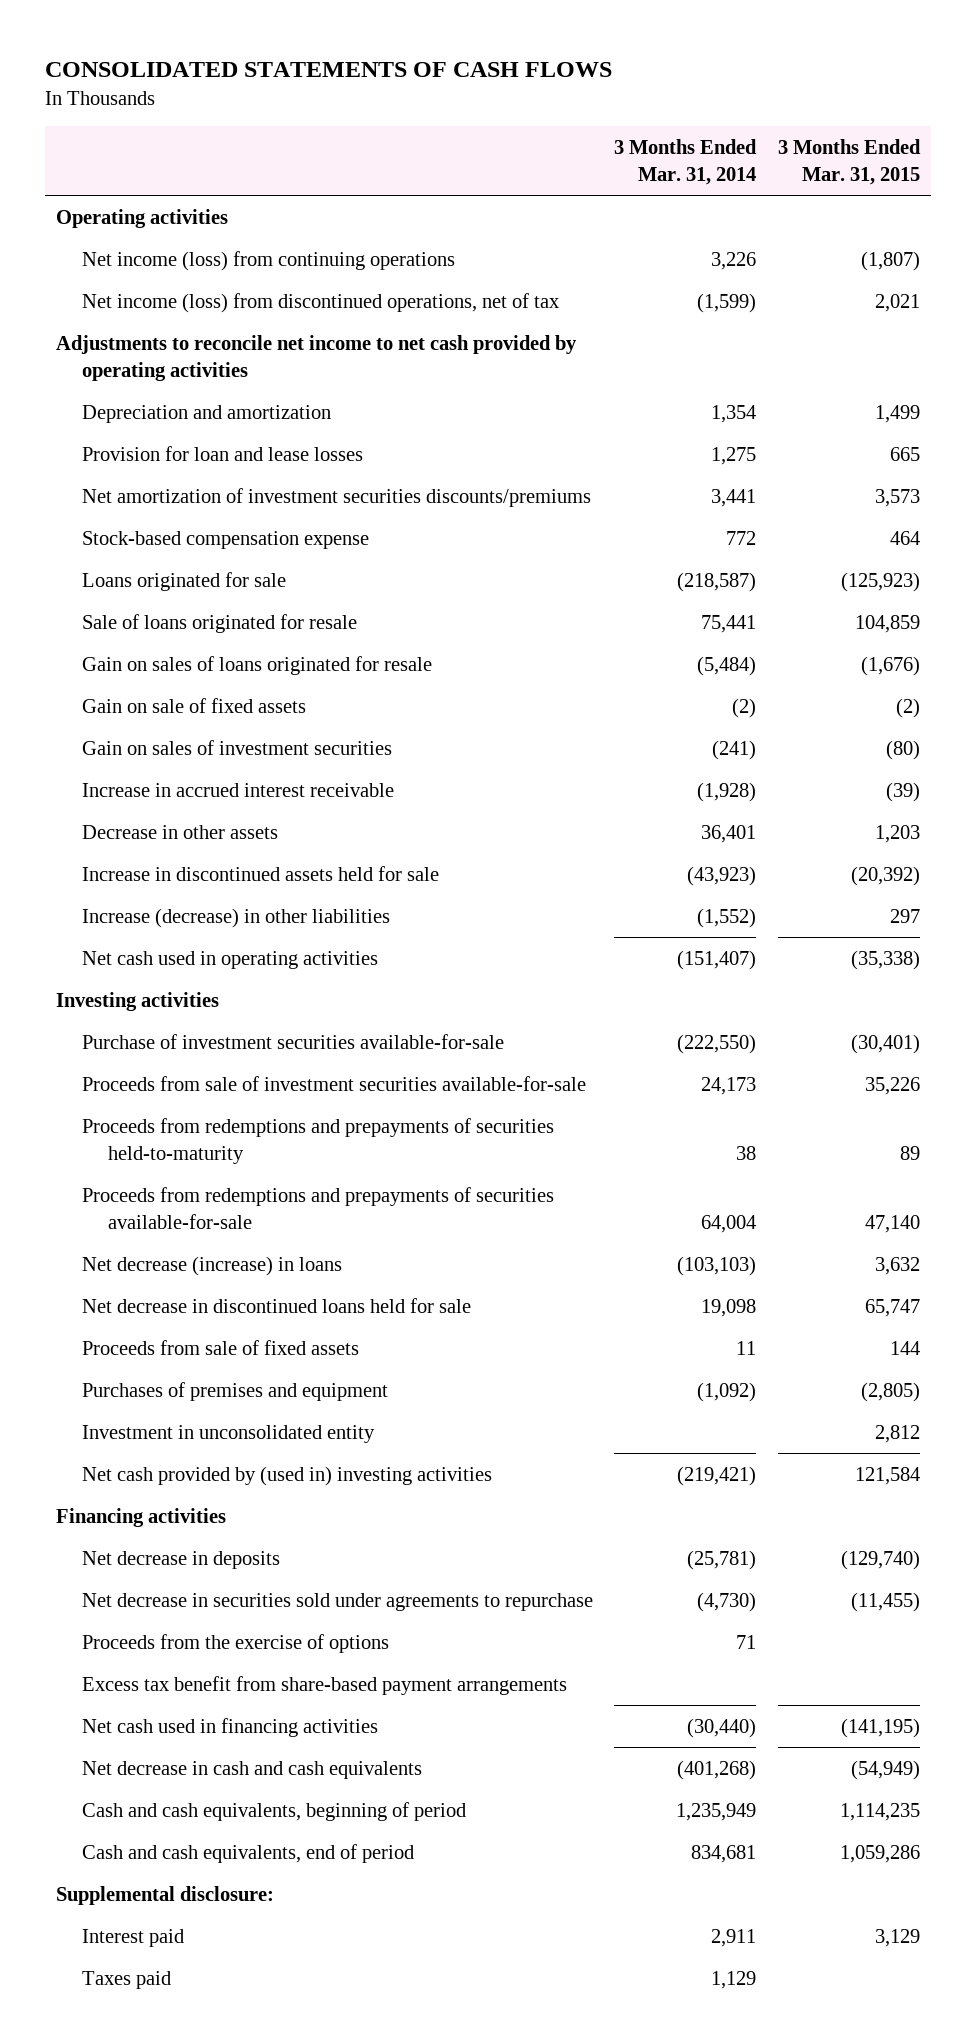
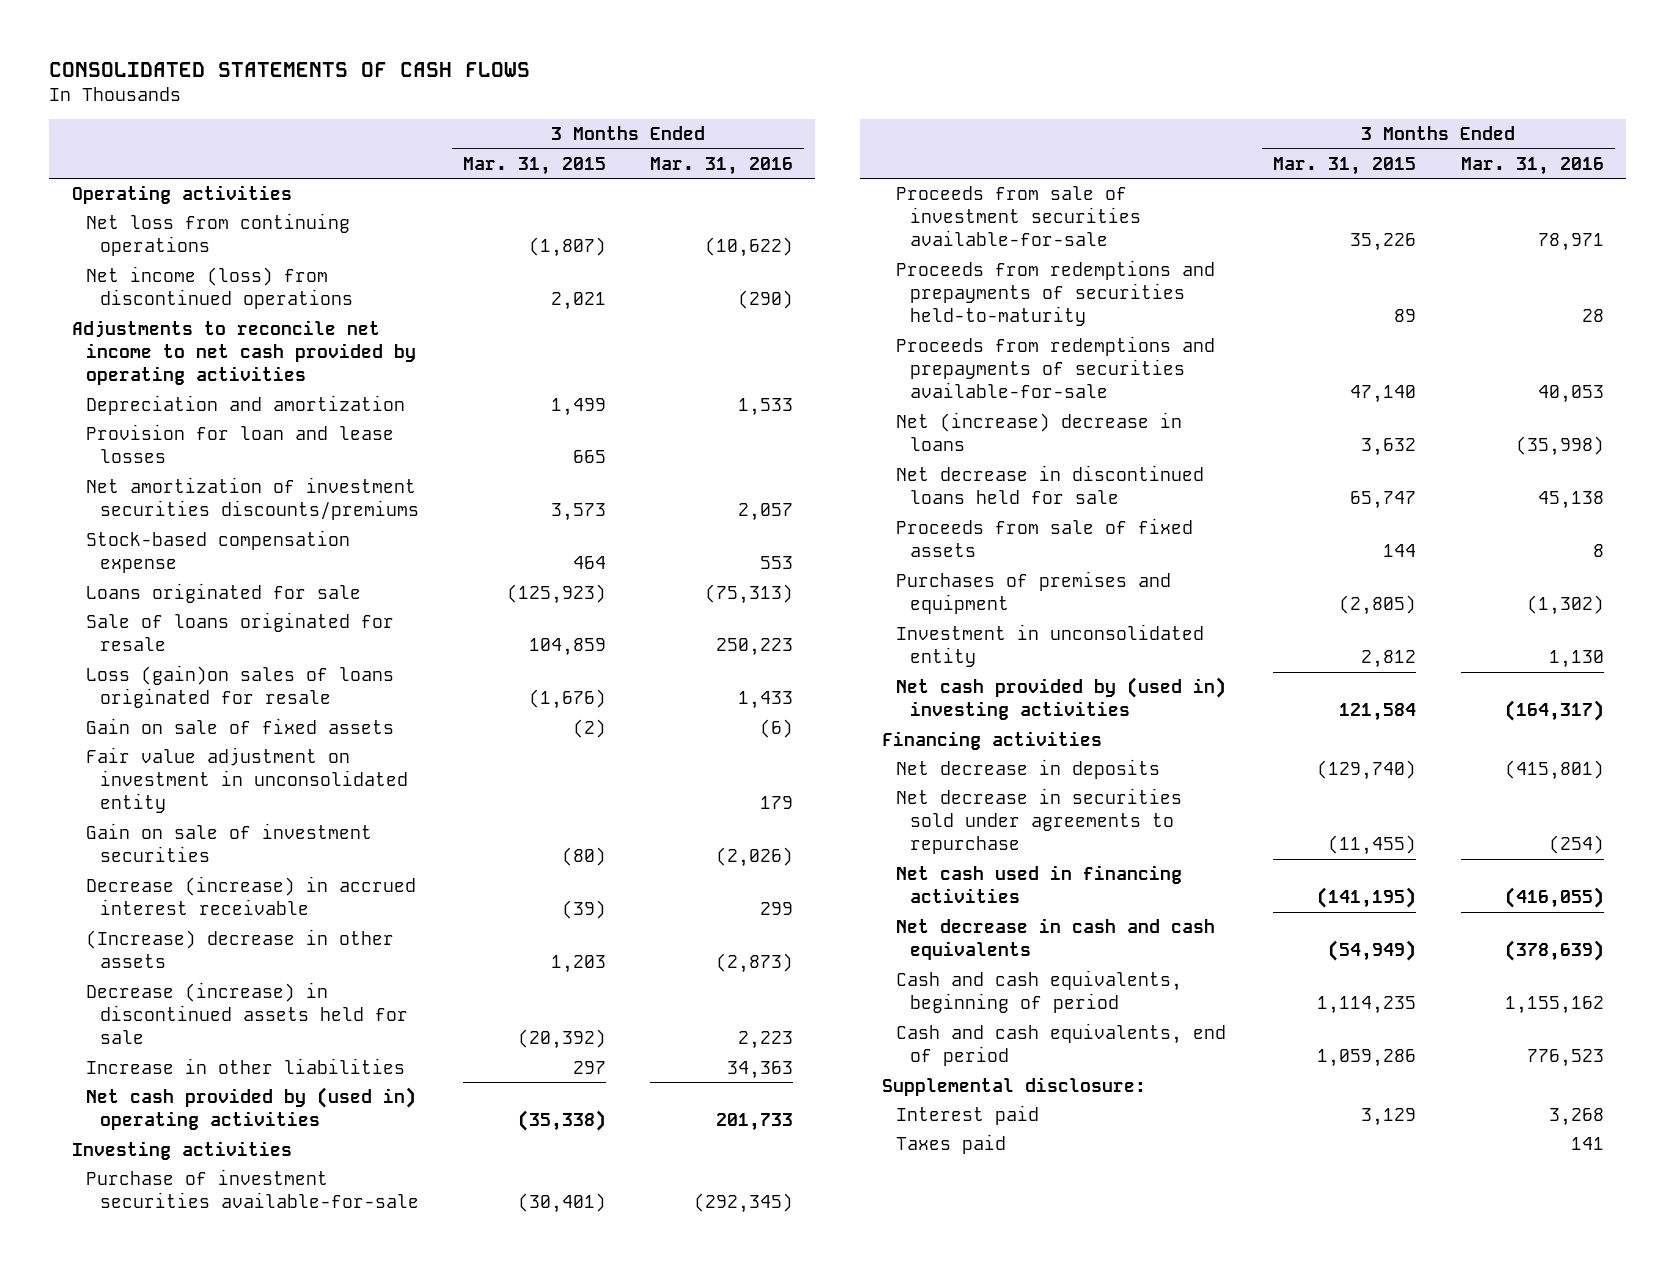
- | 3 Months Ended Mar. 31, 2014 | 3 Months Ended Mar. 31, 2015
+ | 3 Months Ended Mar. 31, 2015 | 3 Months Ended Mar. 31, 2016
- Net income (loss) from continuing operations | 3,226 | (1,807)
- Net income (loss) from discontinued operations, net of tax | (1,599) | 2,021
+ Net loss from continuing operations | (1,807) | (10,622)
+ Net income (loss) from discontinued operations | 2,021 | (290)
- Gain on sales of loans originated for resale | (5,484) | (1,676)
+ Loss (gain)on sales of loans originated for resale | (1,676) | 1,433
- Gain on sales of investment securities | (241) | (80)
- Increase in accrued interest receivable | (1,928) | (39)
- Decrease in other assets | 36,401 | 1,203
- Increase in discontinued assets held for sale | (43,923) | (20,392)
- Increase (decrease) in other liabilities | (1,552) | 297
- Net cash used in operating activities | (151,407) | (35,338)
+ Fair value adjustment on investment in unconsolidated entity | | 179
+ Gain on sale of investment securities | (80) | (2,026)
+ Decrease (increase) in accrued interest receivable | (39) | 299
+ (Increase) decrease in other assets | 1,203 | (2,873)
+ Decrease (increase) in discontinued assets held for sale | (20,392) | 2,223
+ Increase in other liabilities | 297 | 34,363
+ Net cash provided by (used in) operating activities | (35,338) | 201,733
- Net decrease (increase) in loans | (103,103) | 3,632
+ Net (increase) decrease in loans | 3,632 | (35,998)
- Proceeds from the exercise of options | 71 |
- Excess tax benefit from share-based payment arrangements

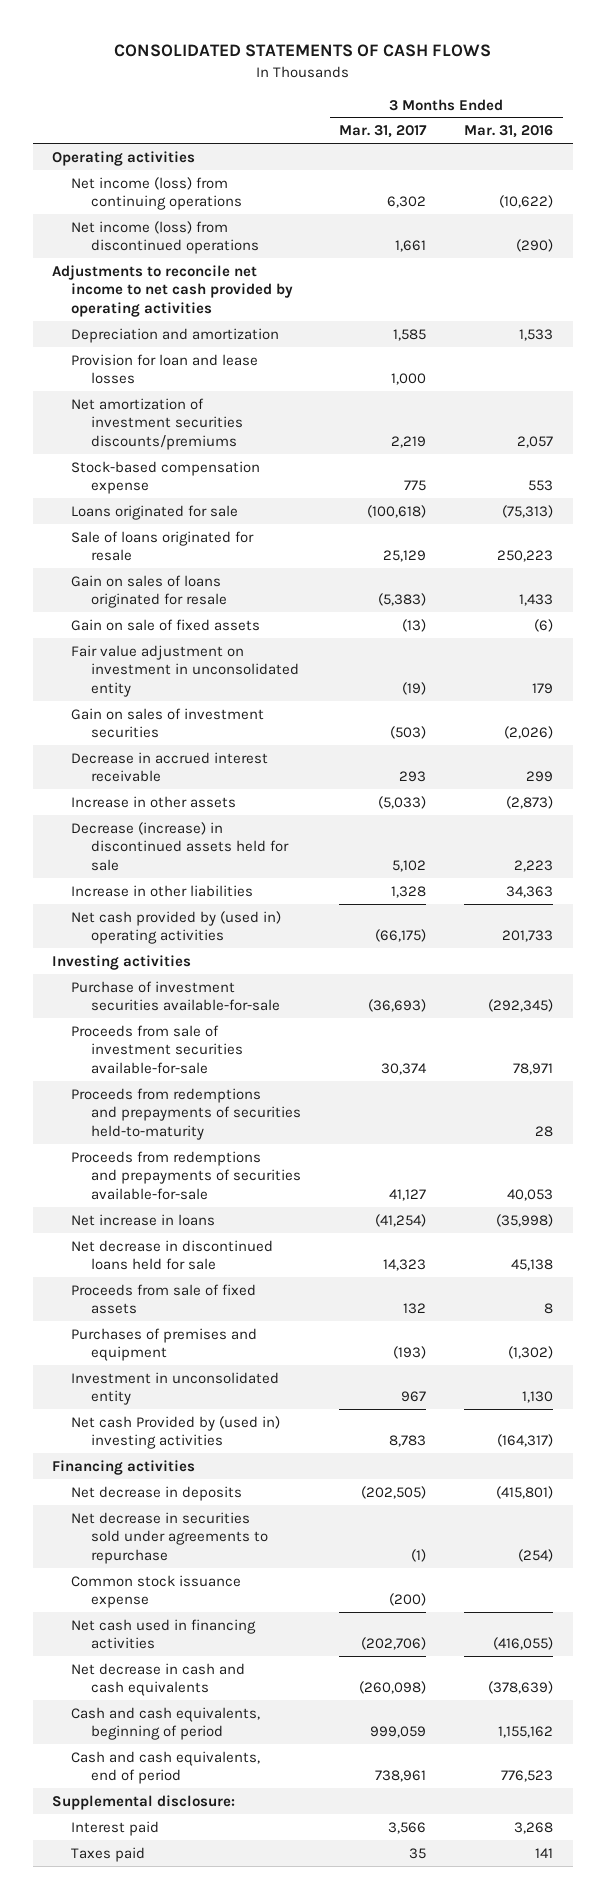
- | 3 Months Ended Mar. 31, 2015 | 3 Months Ended Mar. 31, 2016
+ | 3 Months Ended Mar. 31, 2017 | 3 Months Ended Mar. 31, 2016
- Net loss from continuing operations | (1,807) | (10,622)
+ Net income (loss) from continuing operations | 6,302 | (10,622)
- Loss (gain)on sales of loans originated for resale | (1,676) | 1,433
+ Gain on sales of loans originated for resale | (5,383) | 1,433
- Gain on sale of investment securities | (80) | (2,026)
- Decrease (increase) in accrued interest receivable | (39) | 299
- (Increase) decrease in other assets | 1,203 | (2,873)
+ Gain on sales of investment securities | (503) | (2,026)
+ Decrease in accrued interest receivable | 293 | 299
+ Increase in other assets | (5,033) | (2,873)
- Net (increase) decrease in loans | 3,632 | (35,998)
+ Net increase in loans | (41,254) | (35,998)
- Net cash provided by (used in) investing activities | 121,584 | (164,317)
+ Net cash Provided by (used in) investing activities | 8,783 | (164,317)
+ Common stock issuance expense | (200) |

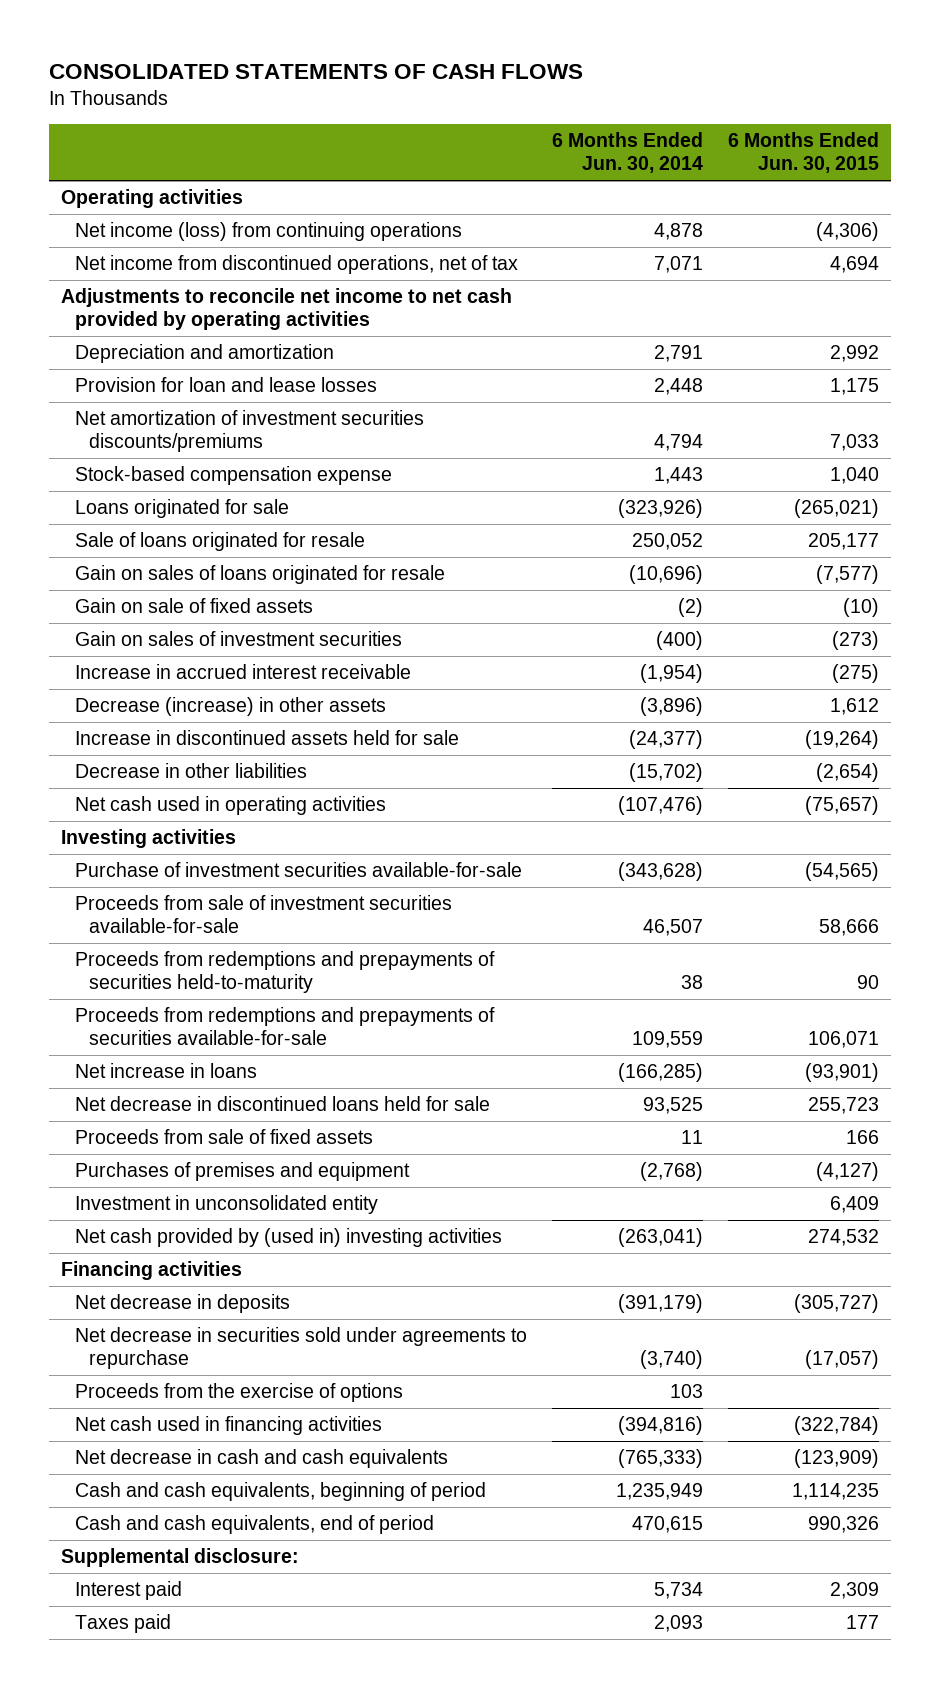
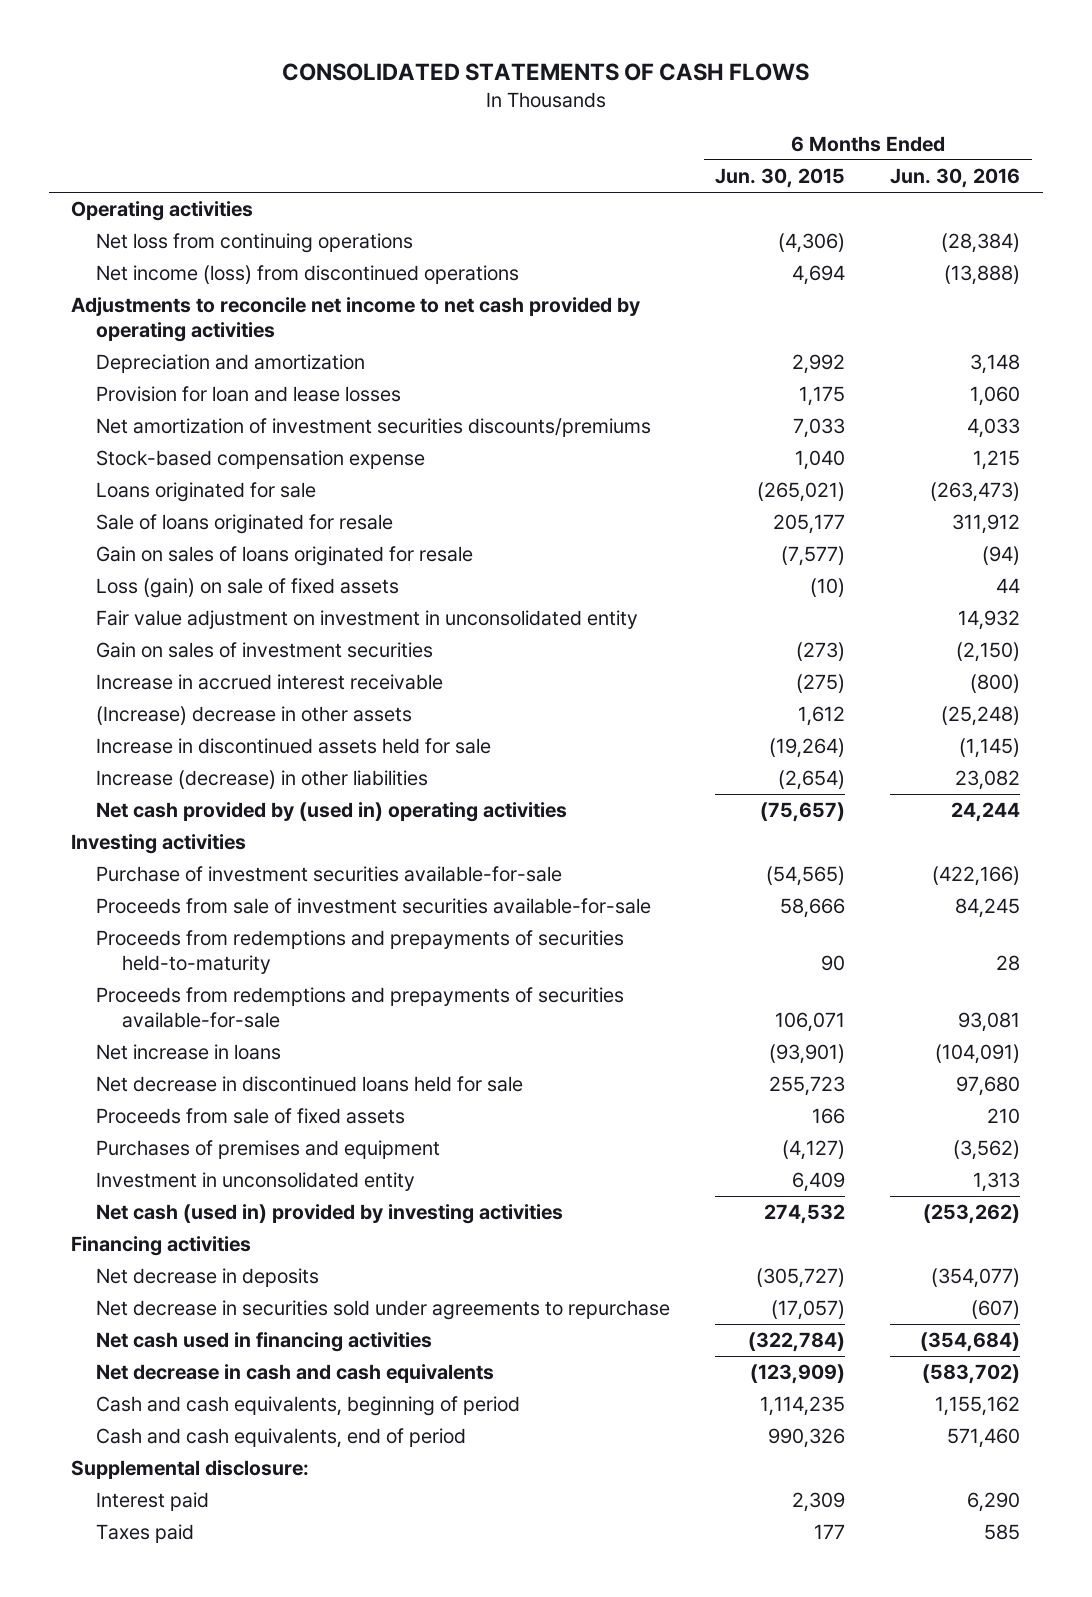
- | 6 Months Ended Jun. 30, 2014 | 6 Months Ended Jun. 30, 2015
+ | 6 Months Ended Jun. 30, 2015 | 6 Months Ended Jun. 30, 2016
- Net income (loss) from continuing operations | 4,878 | (4,306)
- Net income from discontinued operations, net of tax | 7,071 | 4,694
+ Net loss from continuing operations | (4,306) | (28,384)
+ Net income (loss) from discontinued operations | 4,694 | (13,888)
- Gain on sale of fixed assets | (2) | (10)
+ Loss (gain) on sale of fixed assets | (10) | 44
+ Fair value adjustment on investment in unconsolidated entity | | 14,932
- Decrease (increase) in other assets | (3,896) | 1,612
+ (Increase) decrease in other assets | 1,612 | (25,248)
- Decrease in other liabilities | (15,702) | (2,654)
- Net cash used in operating activities | (107,476) | (75,657)
+ Increase (decrease) in other liabilities | (2,654) | 23,082
+ Net cash provided by (used in) operating activities | (75,657) | 24,244
- Net cash provided by (used in) investing activities | (263,041) | 274,532
+ Net cash (used in) provided by investing activities | 274,532 | (253,262)
- Proceeds from the exercise of options | 103 |

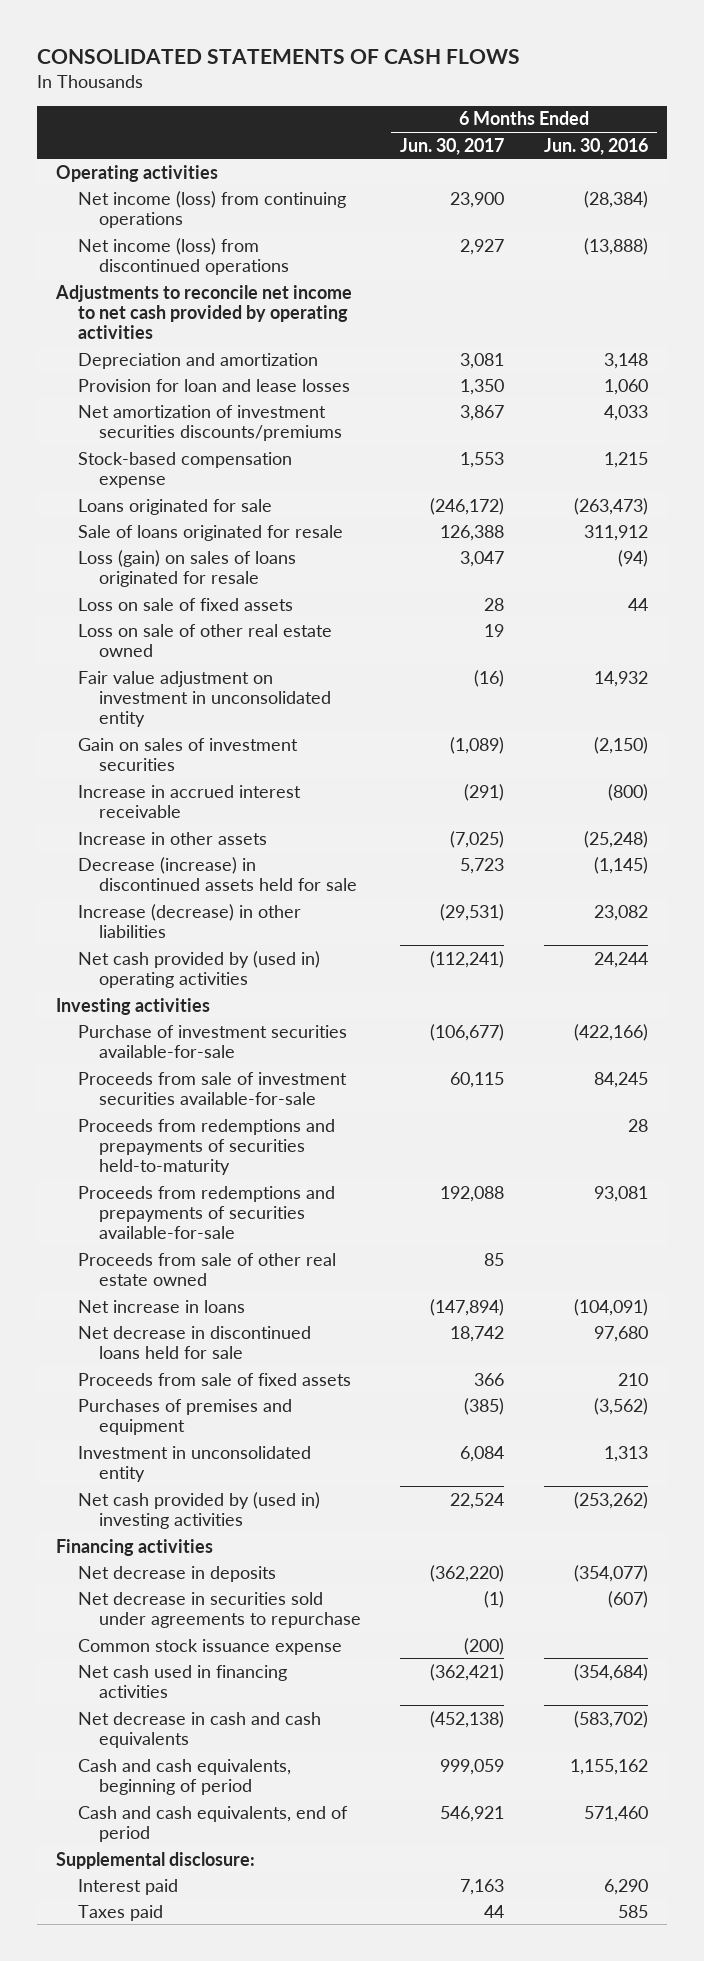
- | 6 Months Ended Jun. 30, 2015 | 6 Months Ended Jun. 30, 2016
+ | 6 Months Ended Jun. 30, 2017 | 6 Months Ended Jun. 30, 2016
- Net loss from continuing operations | (4,306) | (28,384)
+ Net income (loss) from continuing operations | 23,900 | (28,384)
- Gain on sales of loans originated for resale | (7,577) | (94)
- Loss (gain) on sale of fixed assets | (10) | 44
+ Loss (gain) on sales of loans originated for resale | 3,047 | (94)
+ Loss on sale of fixed assets | 28 | 44
+ Loss on sale of other real estate owned | 19 |
- (Increase) decrease in other assets | 1,612 | (25,248)
- Increase in discontinued assets held for sale | (19,264) | (1,145)
+ Increase in other assets | (7,025) | (25,248)
+ Decrease (increase) in discontinued assets held for sale | 5,723 | (1,145)
+ Proceeds from sale of other real estate owned | 85 |
- Net cash (used in) provided by investing activities | 274,532 | (253,262)
+ Net cash provided by (used in) investing activities | 22,524 | (253,262)
+ Common stock issuance expense | (200) |

